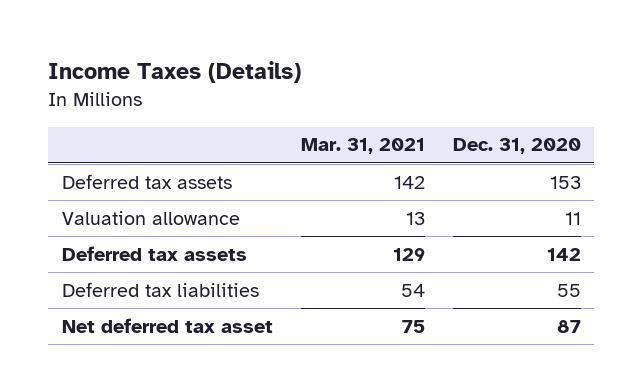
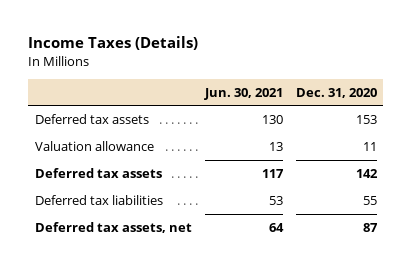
- | Mar. 31, 2021 | Dec. 31, 2020
+ | Jun. 30, 2021 | Dec. 31, 2020
- Net deferred tax asset | 75 | 87
+ Deferred tax assets, net | 64 | 87

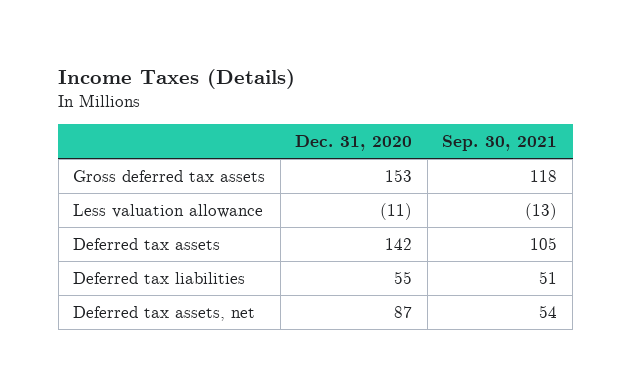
- | Jun. 30, 2021 | Dec. 31, 2020
+ | Dec. 31, 2020 | Sep. 30, 2021
- Deferred tax assets | 130 | 153
- Valuation allowance | 13 | 11
+ Gross deferred tax assets | 153 | 118
+ Less valuation allowance | (11) | (13)

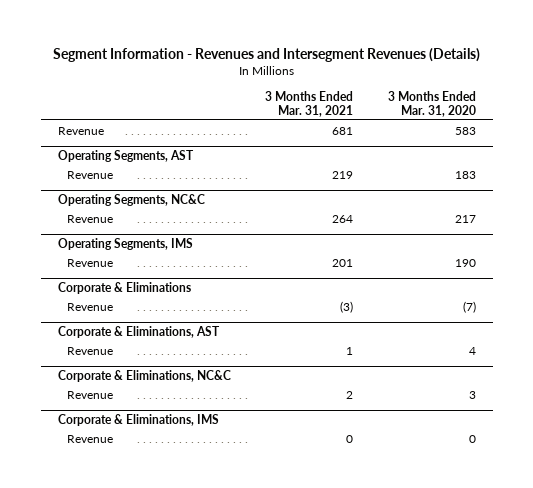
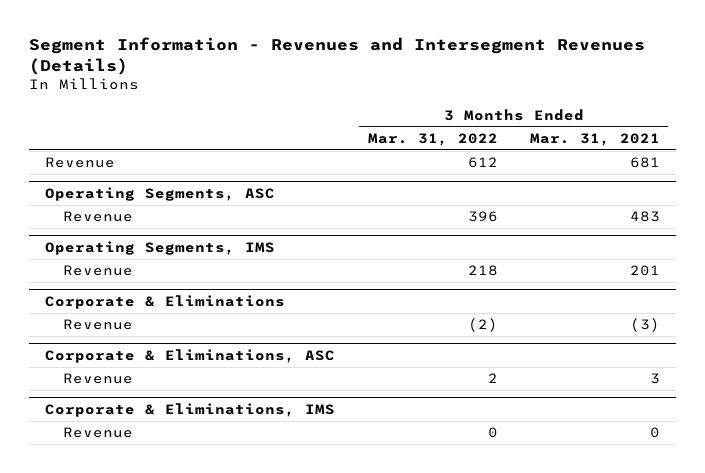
- | 3 Months Ended Mar. 31, 2021 | 3 Months Ended Mar. 31, 2020
+ | 3 Months Ended Mar. 31, 2022 | 3 Months Ended Mar. 31, 2021
- Operating Segments, AST
- Revenue | 219 | 183
- Operating Segments, NC&C
- Revenue | 264 | 217
+ Operating Segments, ASC
+ Revenue | 396 | 483
- Corporate & Eliminations, AST
- Revenue | 1 | 4
- Corporate & Eliminations, NC&C
- Revenue | 2 | 3
+ Corporate & Eliminations, ASC
+ Revenue | 2 | 3

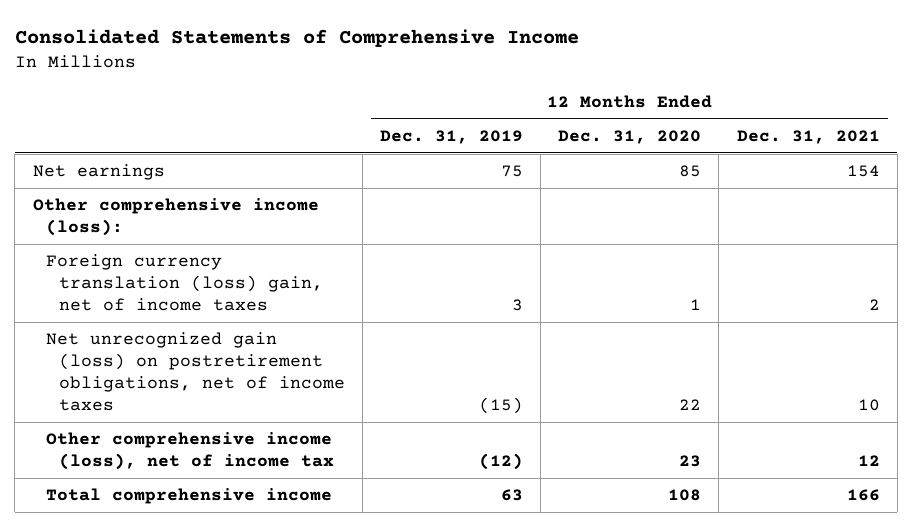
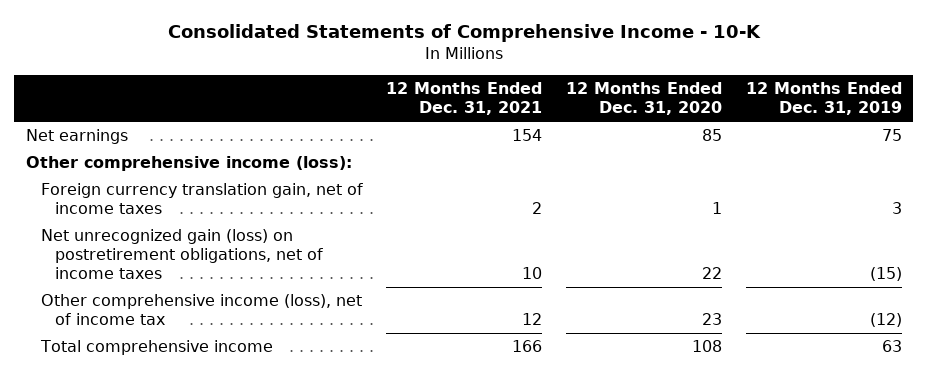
- Consolidated Statements of Comprehensive Income
+ Consolidated Statements of Comprehensive Income - 10-K
- | 12 Months Ended Dec. 31, 2019 | 12 Months Ended Dec. 31, 2020 | 12 Months Ended Dec. 31, 2021
+ | 12 Months Ended Dec. 31, 2021 | 12 Months Ended Dec. 31, 2020 | 12 Months Ended Dec. 31, 2019
- Foreign currency translation (loss) gain, net of income taxes | 3 | 1 | 2
+ Foreign currency translation gain, net of income taxes | 2 | 1 | 3

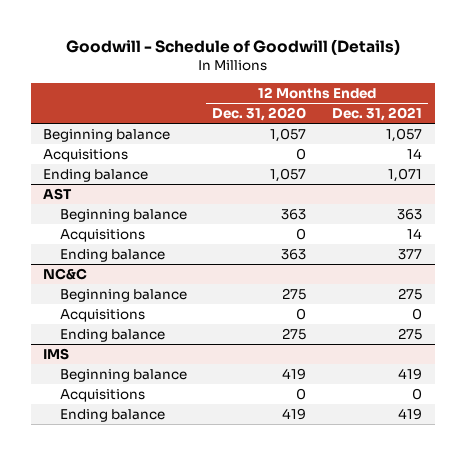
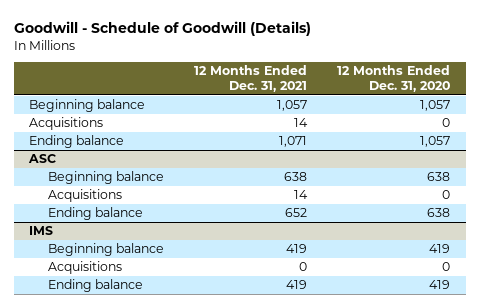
- | 12 Months Ended Dec. 31, 2020 | 12 Months Ended Dec. 31, 2021
+ | 12 Months Ended Dec. 31, 2021 | 12 Months Ended Dec. 31, 2020
- AST
- Beginning balance | 363 | 363
+ ASC
+ Beginning balance | 638 | 638
- Ending balance | 363 | 377
- NC&C
- Beginning balance | 275 | 275
- Acquisitions | 0 | 0
- Ending balance | 275 | 275
+ Ending balance | 652 | 638

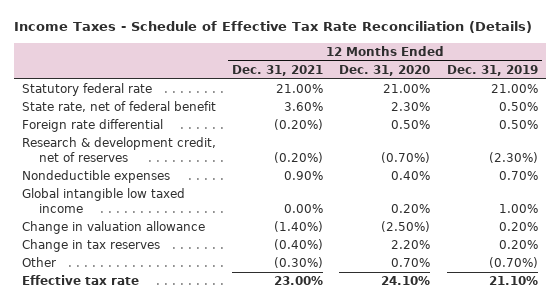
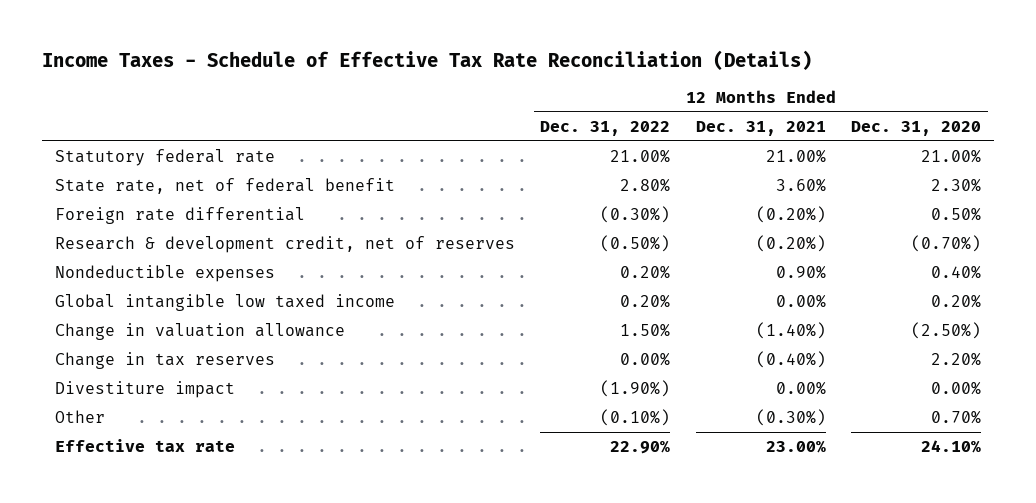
- | 12 Months Ended Dec. 31, 2021 | 12 Months Ended Dec. 31, 2020 | 12 Months Ended Dec. 31, 2019
+ | 12 Months Ended Dec. 31, 2022 | 12 Months Ended Dec. 31, 2021 | 12 Months Ended Dec. 31, 2020
+ Divestiture impact | (1.90%) | 0.00% | 0.00%

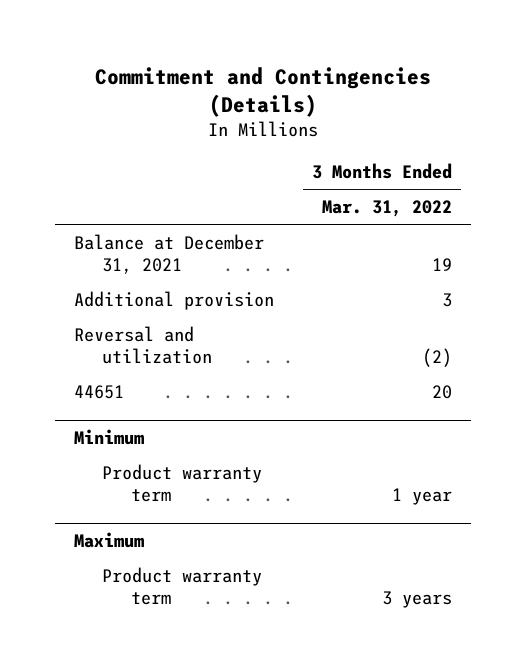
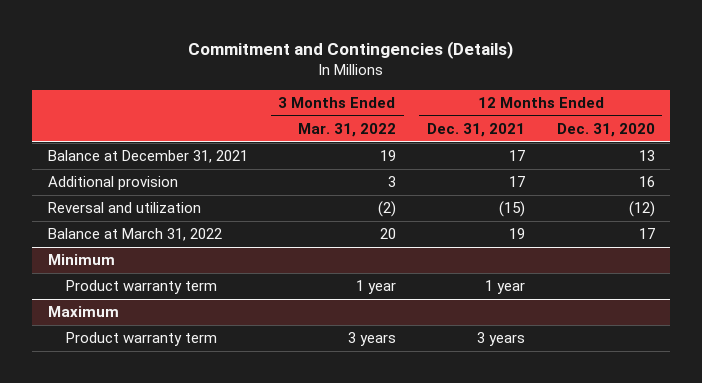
- | 3 Months Ended Mar. 31, 2022
+ | 3 Months Ended Mar. 31, 2022 | 12 Months Ended Dec. 31, 2021 | 12 Months Ended Dec. 31, 2020
- 44651 | 20
+ Balance at March 31, 2022 | 20 | 19 | 17

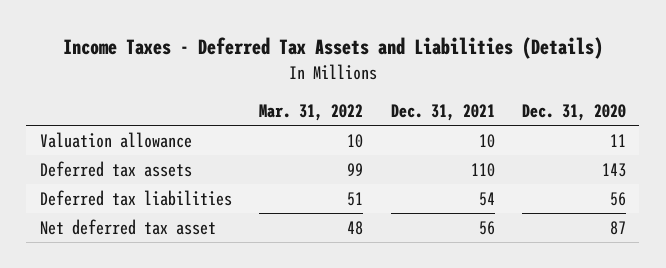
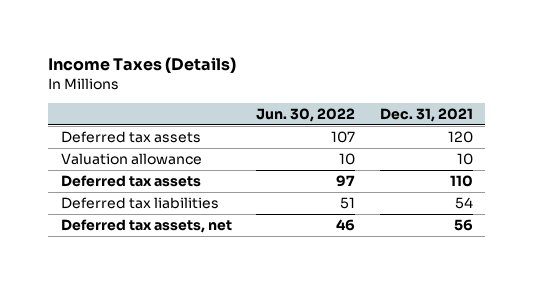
- Income Taxes - Deferred Tax Assets and Liabilities (Details)
+ Income Taxes (Details)
- | Mar. 31, 2022 | Dec. 31, 2021 | Dec. 31, 2020
+ | Jun. 30, 2022 | Dec. 31, 2021
+ Deferred tax assets | 107 | 120
- Net deferred tax asset | 48 | 56 | 87
+ Deferred tax assets, net | 46 | 56

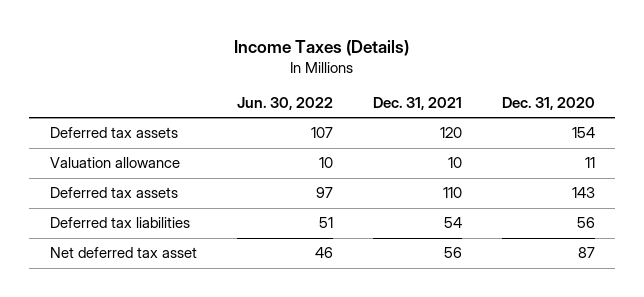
- | Jun. 30, 2022 | Dec. 31, 2021
+ | Jun. 30, 2022 | Dec. 31, 2021 | Dec. 31, 2020
- Deferred tax assets, net | 46 | 56
+ Net deferred tax asset | 46 | 56 | 87

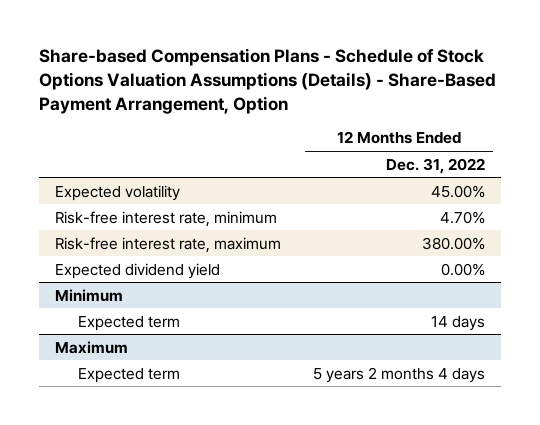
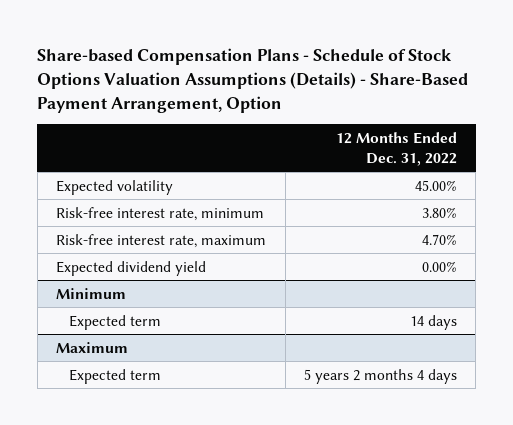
- Risk-free interest rate, minimum | 4.70%
- Risk-free interest rate, maximum | 380.00%
+ Risk-free interest rate, minimum | 3.80%
+ Risk-free interest rate, maximum | 4.70%

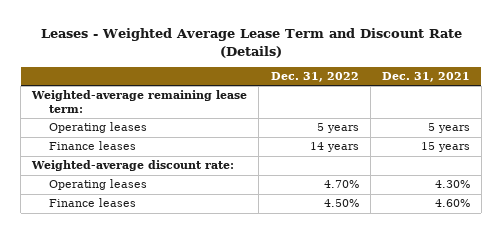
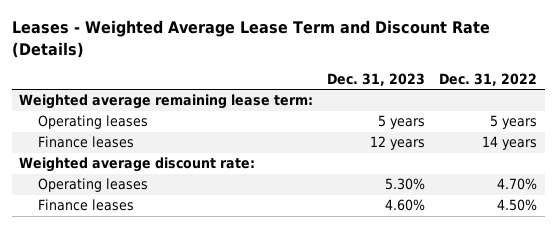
- | Dec. 31, 2022 | Dec. 31, 2021
+ | Dec. 31, 2023 | Dec. 31, 2022
- Weighted-average remaining lease term:
+ Weighted average remaining lease term:
- Weighted-average discount rate:
+ Weighted average discount rate:

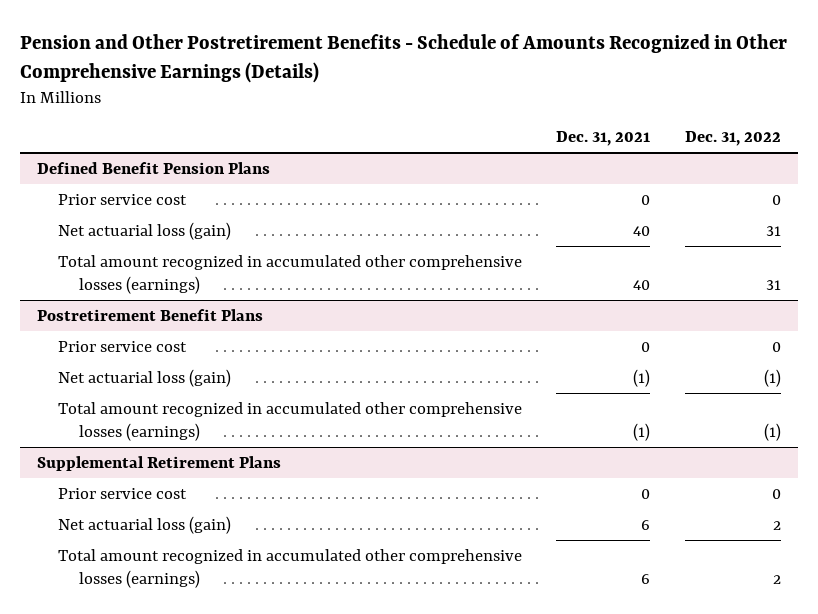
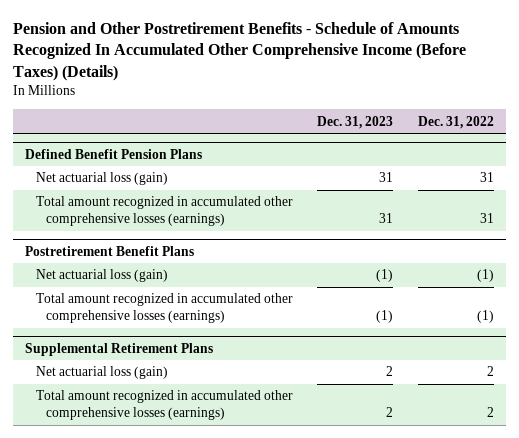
- Pension and Other Postretirement Benefits - Schedule of Amounts Recognized in Other Comprehensive Earnings (Details)
+ Pension and Other Postretirement Benefits - Schedule of Amounts Recognized In Accumulated Other Comprehensive Income (Before Taxes) (Details)
- | Dec. 31, 2021 | Dec. 31, 2022
+ | Dec. 31, 2023 | Dec. 31, 2022
@ Defined Benefit Pension Plans
- Prior service cost | 0 | 0
@ Postretirement Benefit Plans
- Prior service cost | 0 | 0
@ Supplemental Retirement Plans
- Prior service cost | 0 | 0

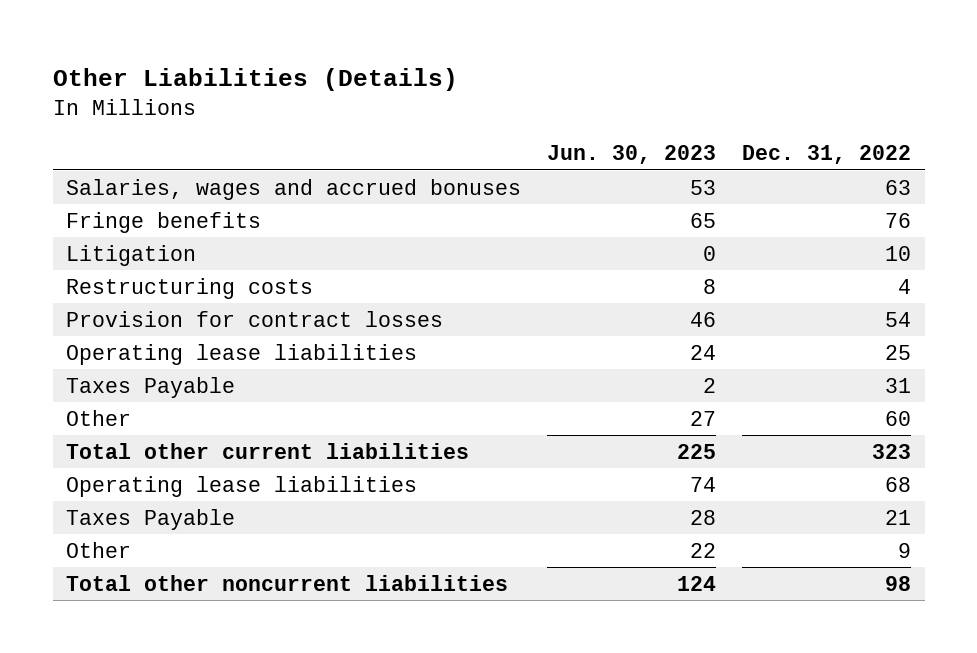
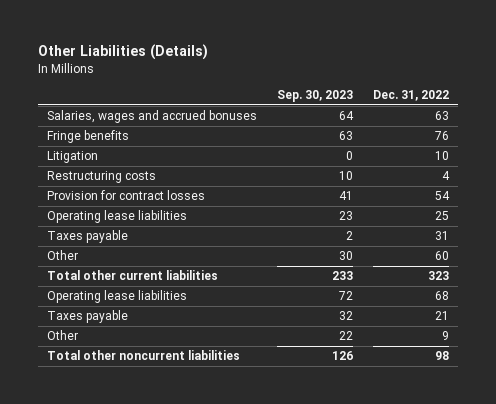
- | Jun. 30, 2023 | Dec. 31, 2022
+ | Sep. 30, 2023 | Dec. 31, 2022
- Taxes Payable | 2 | 31
+ Taxes payable | 2 | 31
- Taxes Payable | 28 | 21
+ Taxes payable | 32 | 21

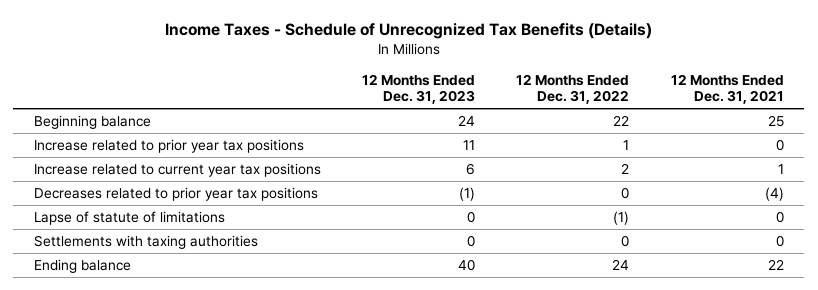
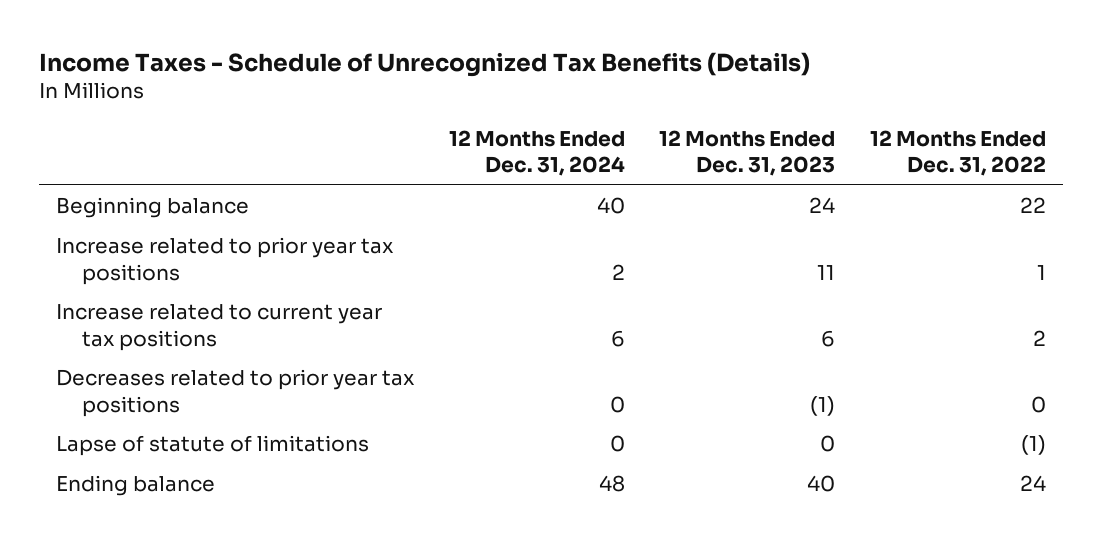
- | 12 Months Ended Dec. 31, 2023 | 12 Months Ended Dec. 31, 2022 | 12 Months Ended Dec. 31, 2021
+ | 12 Months Ended Dec. 31, 2024 | 12 Months Ended Dec. 31, 2023 | 12 Months Ended Dec. 31, 2022
- Settlements with taxing authorities | 0 | 0 | 0

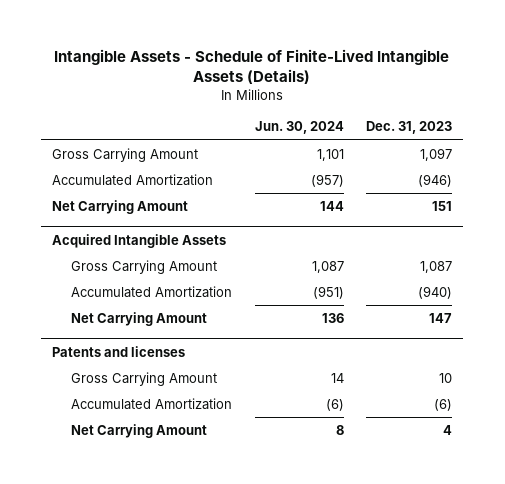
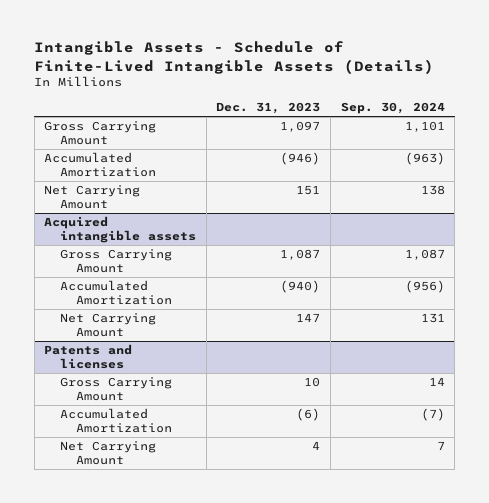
- | Jun. 30, 2024 | Dec. 31, 2023
+ | Dec. 31, 2023 | Sep. 30, 2024
- Acquired Intangible Assets
+ Acquired intangible assets

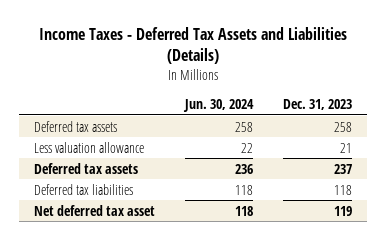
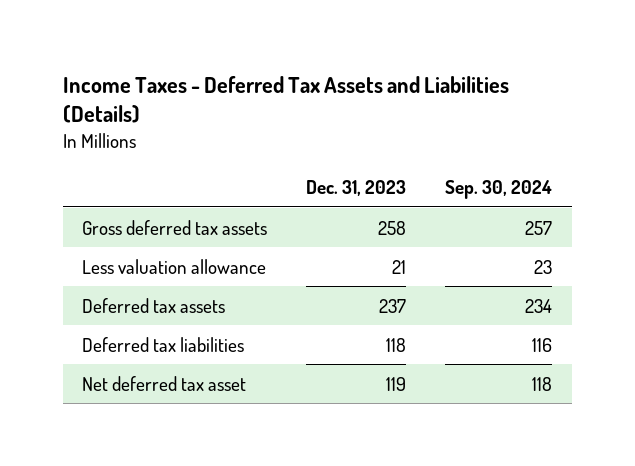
- | Jun. 30, 2024 | Dec. 31, 2023
+ | Dec. 31, 2023 | Sep. 30, 2024
- Deferred tax assets | 258 | 258
+ Gross deferred tax assets | 258 | 257

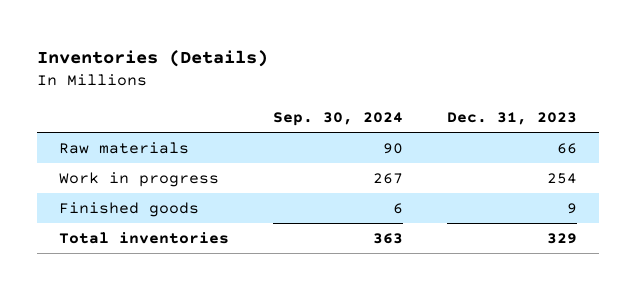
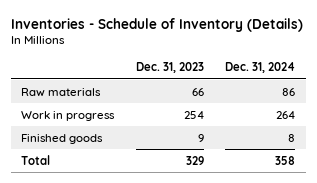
- Inventories (Details)
+ Inventories - Schedule of Inventory (Details)
- | Sep. 30, 2024 | Dec. 31, 2023
+ | Dec. 31, 2023 | Dec. 31, 2024
- Total inventories | 363 | 329
+ Total | 329 | 358

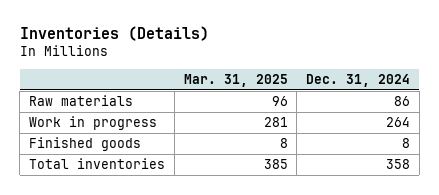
- Inventories - Schedule of Inventory (Details)
+ Inventories (Details)
- | Dec. 31, 2023 | Dec. 31, 2024
+ | Mar. 31, 2025 | Dec. 31, 2024
- Total | 329 | 358
+ Total inventories | 385 | 358

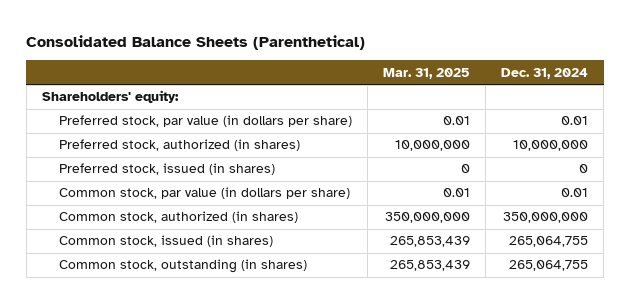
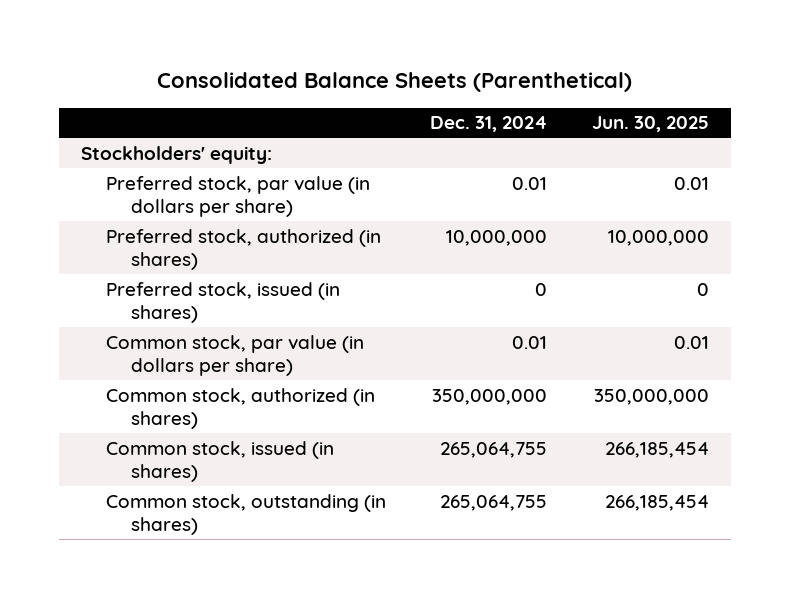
- | Mar. 31, 2025 | Dec. 31, 2024
+ | Dec. 31, 2024 | Jun. 30, 2025
- Shareholders' equity:
+ Stockholders' equity:

